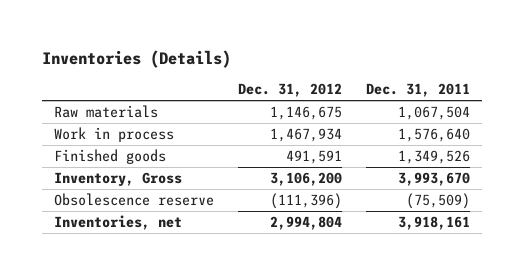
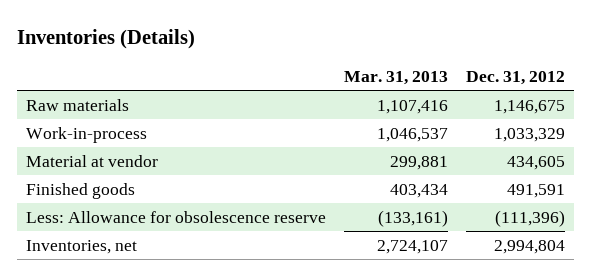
- | Dec. 31, 2012 | Dec. 31, 2011
+ | Mar. 31, 2013 | Dec. 31, 2012
- Work in process | 1,467,934 | 1,576,640
+ Work-in-process | 1,046,537 | 1,033,329
+ Material at vendor | 299,881 | 434,605
- Inventory, Gross | 3,106,200 | 3,993,670
- Obsolescence reserve | (111,396) | (75,509)
+ Less: Allowance for obsolescence reserve | (133,161) | (111,396)

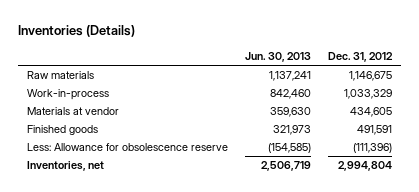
- | Mar. 31, 2013 | Dec. 31, 2012
+ | Jun. 30, 2013 | Dec. 31, 2012
- Material at vendor | 299,881 | 434,605
+ Materials at vendor | 359,630 | 434,605

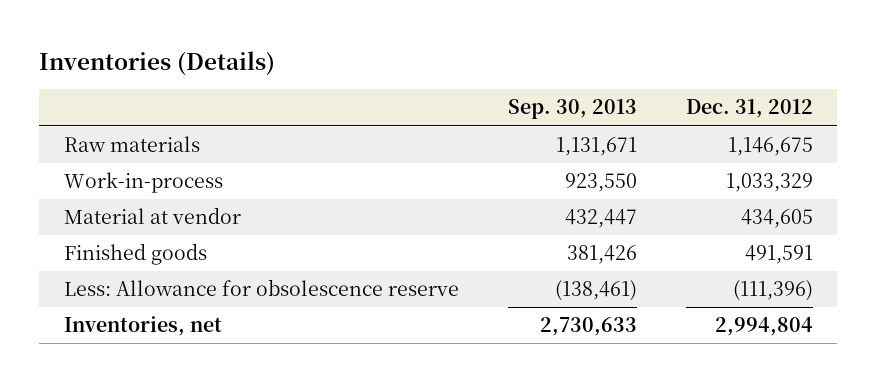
- | Jun. 30, 2013 | Dec. 31, 2012
+ | Sep. 30, 2013 | Dec. 31, 2012
- Materials at vendor | 359,630 | 434,605
+ Material at vendor | 432,447 | 434,605

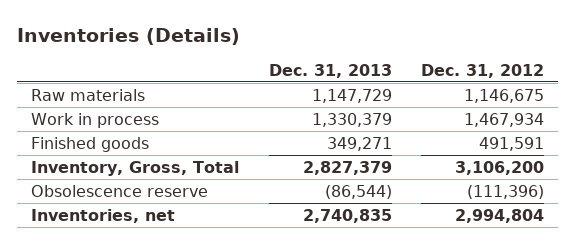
- | Sep. 30, 2013 | Dec. 31, 2012
+ | Dec. 31, 2013 | Dec. 31, 2012
- Work-in-process | 923,550 | 1,033,329
- Material at vendor | 432,447 | 434,605
+ Work in process | 1,330,379 | 1,467,934
- Less: Allowance for obsolescence reserve | (138,461) | (111,396)
+ Inventory, Gross, Total | 2,827,379 | 3,106,200
+ Obsolescence reserve | (86,544) | (111,396)

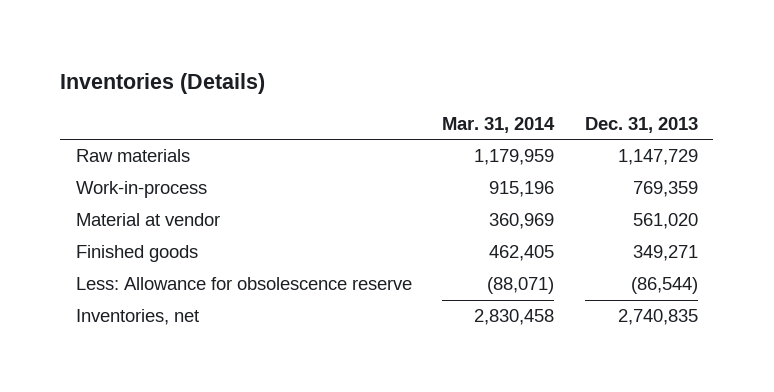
- | Dec. 31, 2013 | Dec. 31, 2012
+ | Mar. 31, 2014 | Dec. 31, 2013
- Work in process | 1,330,379 | 1,467,934
+ Work-in-process | 915,196 | 769,359
+ Material at vendor | 360,969 | 561,020
- Inventory, Gross, Total | 2,827,379 | 3,106,200
- Obsolescence reserve | (86,544) | (111,396)
+ Less: Allowance for obsolescence reserve | (88,071) | (86,544)

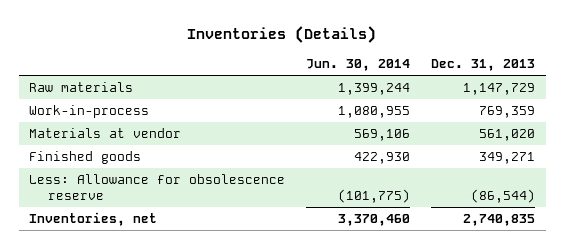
- | Mar. 31, 2014 | Dec. 31, 2013
+ | Jun. 30, 2014 | Dec. 31, 2013
- Material at vendor | 360,969 | 561,020
+ Materials at vendor | 569,106 | 561,020

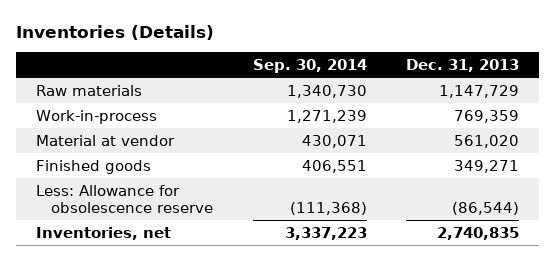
- | Jun. 30, 2014 | Dec. 31, 2013
+ | Sep. 30, 2014 | Dec. 31, 2013
- Materials at vendor | 569,106 | 561,020
+ Material at vendor | 430,071 | 561,020

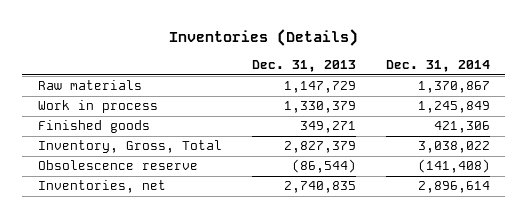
- | Sep. 30, 2014 | Dec. 31, 2013
+ | Dec. 31, 2013 | Dec. 31, 2014
- Work-in-process | 1,271,239 | 769,359
- Material at vendor | 430,071 | 561,020
+ Work in process | 1,330,379 | 1,245,849
- Less: Allowance for obsolescence reserve | (111,368) | (86,544)
+ Inventory, Gross, Total | 2,827,379 | 3,038,022
+ Obsolescence reserve | (86,544) | (141,408)

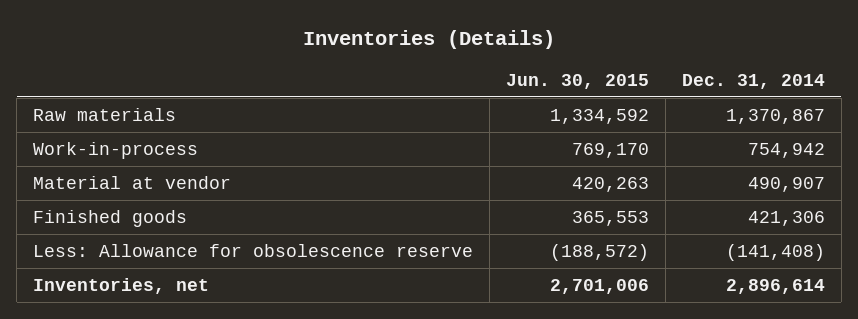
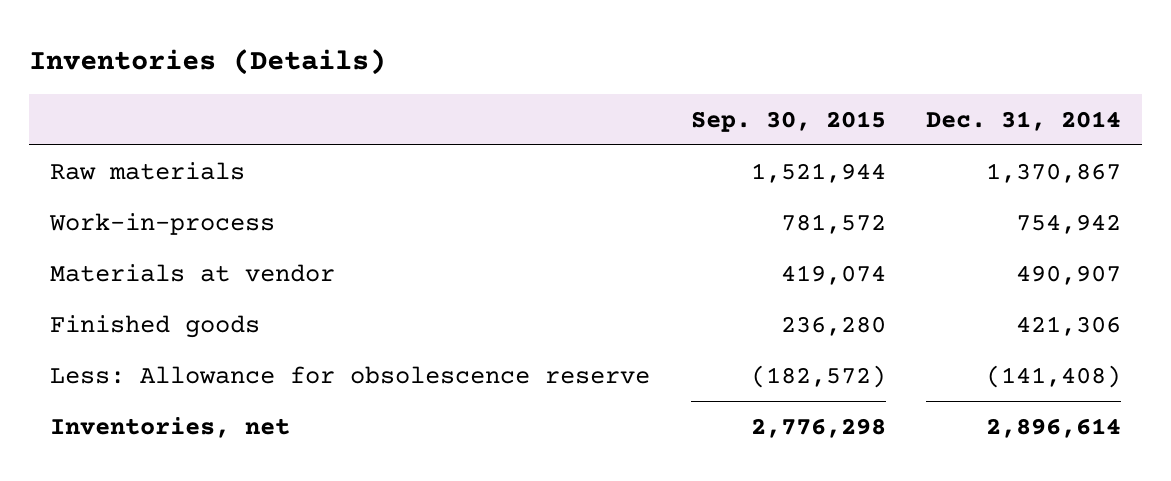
- | Jun. 30, 2015 | Dec. 31, 2014
+ | Sep. 30, 2015 | Dec. 31, 2014
- Material at vendor | 420,263 | 490,907
+ Materials at vendor | 419,074 | 490,907

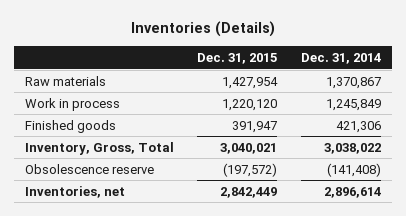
- | Sep. 30, 2015 | Dec. 31, 2014
+ | Dec. 31, 2015 | Dec. 31, 2014
- Work-in-process | 781,572 | 754,942
- Materials at vendor | 419,074 | 490,907
+ Work in process | 1,220,120 | 1,245,849
- Less: Allowance for obsolescence reserve | (182,572) | (141,408)
+ Inventory, Gross, Total | 3,040,021 | 3,038,022
+ Obsolescence reserve | (197,572) | (141,408)

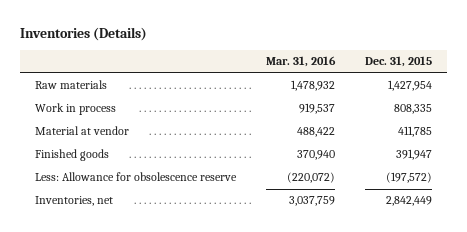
- | Dec. 31, 2015 | Dec. 31, 2014
+ | Mar. 31, 2016 | Dec. 31, 2015
- Work in process | 1,220,120 | 1,245,849
+ Work in process | 919,537 | 808,335
+ Material at vendor | 488,422 | 411,785
- Inventory, Gross, Total | 3,040,021 | 3,038,022
- Obsolescence reserve | (197,572) | (141,408)
+ Less: Allowance for obsolescence reserve | (220,072) | (197,572)

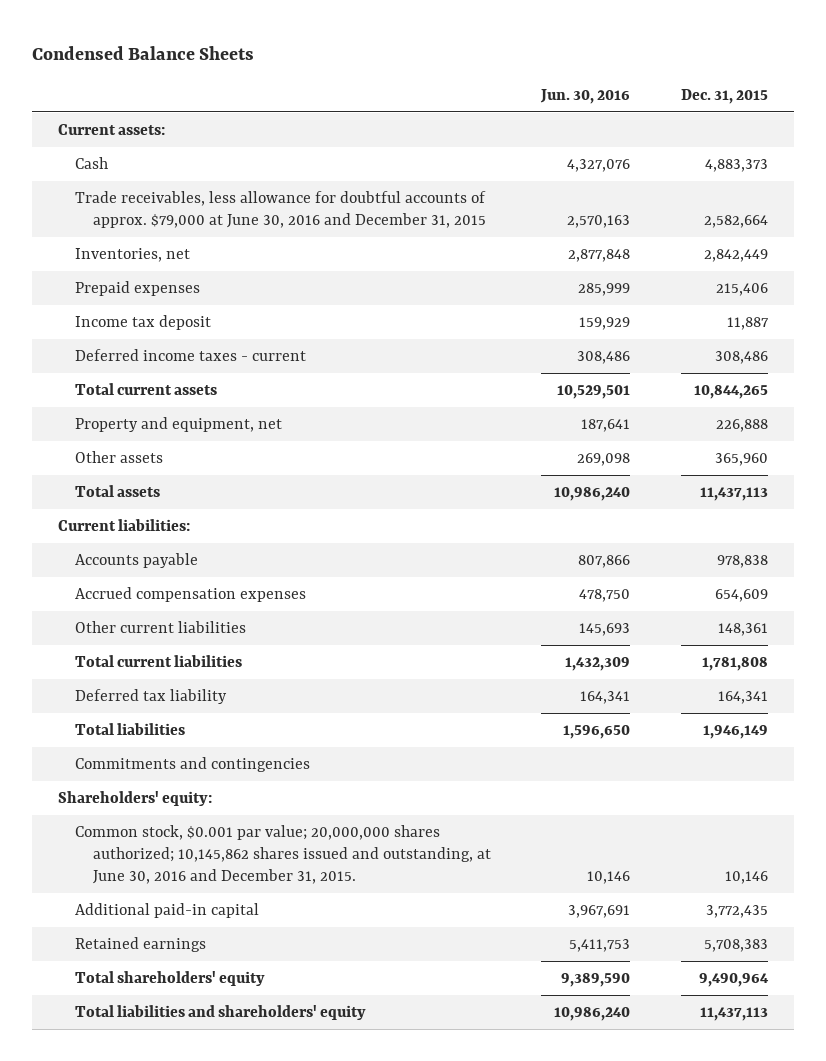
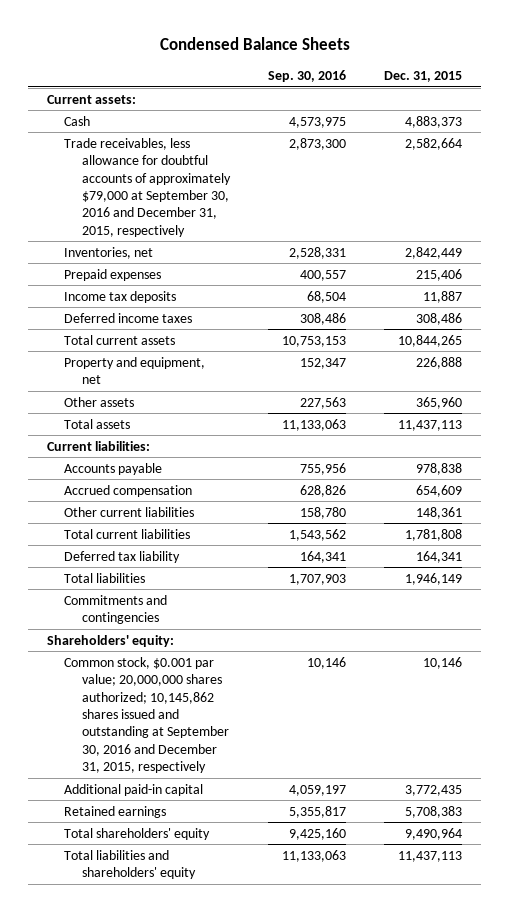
- | Jun. 30, 2016 | Dec. 31, 2015
+ | Sep. 30, 2016 | Dec. 31, 2015
- Trade receivables, less allowance for doubtful accounts of approx. $79,000 at June 30, 2016 and December 31, 2015 | 2,570,163 | 2,582,664
+ Trade receivables, less allowance for doubtful accounts of approximately $79,000 at September 30, 2016 and December 31, 2015, respectively | 2,873,300 | 2,582,664
- Income tax deposit | 159,929 | 11,887
- Deferred income taxes - current | 308,486 | 308,486
+ Income tax deposits | 68,504 | 11,887
+ Deferred income taxes | 308,486 | 308,486
- Accrued compensation expenses | 478,750 | 654,609
+ Accrued compensation | 628,826 | 654,609
- Common stock, $0.001 par value; 20,000,000 shares authorized; 10,145,862 shares issued and outstanding, at June 30, 2016 and December 31, 2015. | 10,146 | 10,146
+ Common stock, $0.001 par value; 20,000,000 shares authorized; 10,145,862 shares issued and outstanding at September 30, 2016 and December 31, 2015, respectively | 10,146 | 10,146

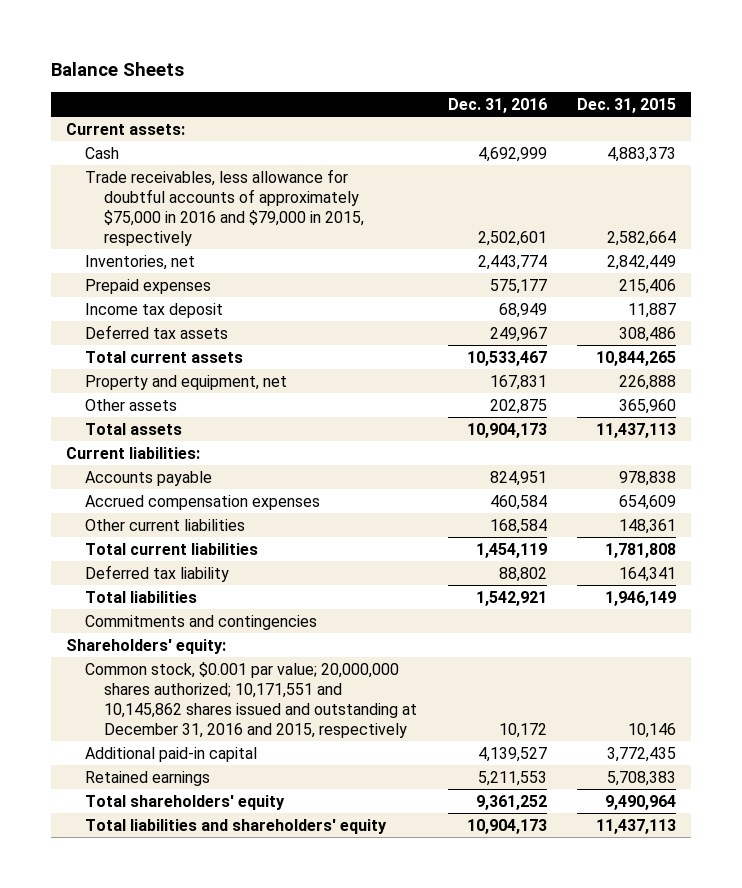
- Condensed Balance Sheets
+ Balance Sheets
- | Sep. 30, 2016 | Dec. 31, 2015
+ | Dec. 31, 2016 | Dec. 31, 2015
- Trade receivables, less allowance for doubtful accounts of approximately $79,000 at September 30, 2016 and December 31, 2015, respectively | 2,873,300 | 2,582,664
+ Trade receivables, less allowance for doubtful accounts of approximately $75,000 in 2016 and $79,000 in 2015, respectively | 2,502,601 | 2,582,664
- Income tax deposits | 68,504 | 11,887
- Deferred income taxes | 308,486 | 308,486
+ Income tax deposit | 68,949 | 11,887
+ Deferred tax assets | 249,967 | 308,486
- Accrued compensation | 628,826 | 654,609
+ Accrued compensation expenses | 460,584 | 654,609
- Common stock, $0.001 par value; 20,000,000 shares authorized; 10,145,862 shares issued and outstanding at September 30, 2016 and December 31, 2015, respectively | 10,146 | 10,146
+ Common stock, $0.001 par value; 20,000,000 shares authorized; 10,171,551 and 10,145,862 shares issued and outstanding at December 31, 2016 and 2015, respectively | 10,172 | 10,146

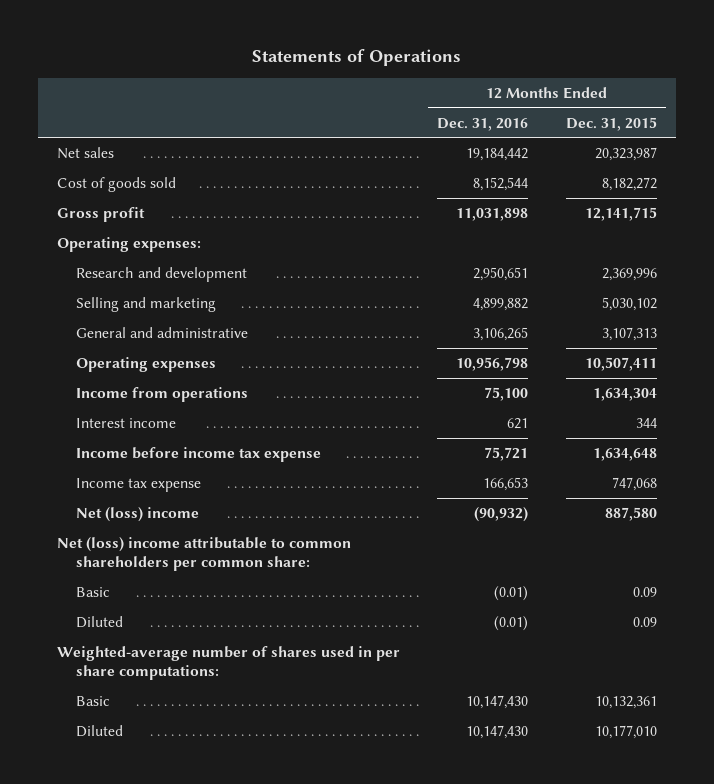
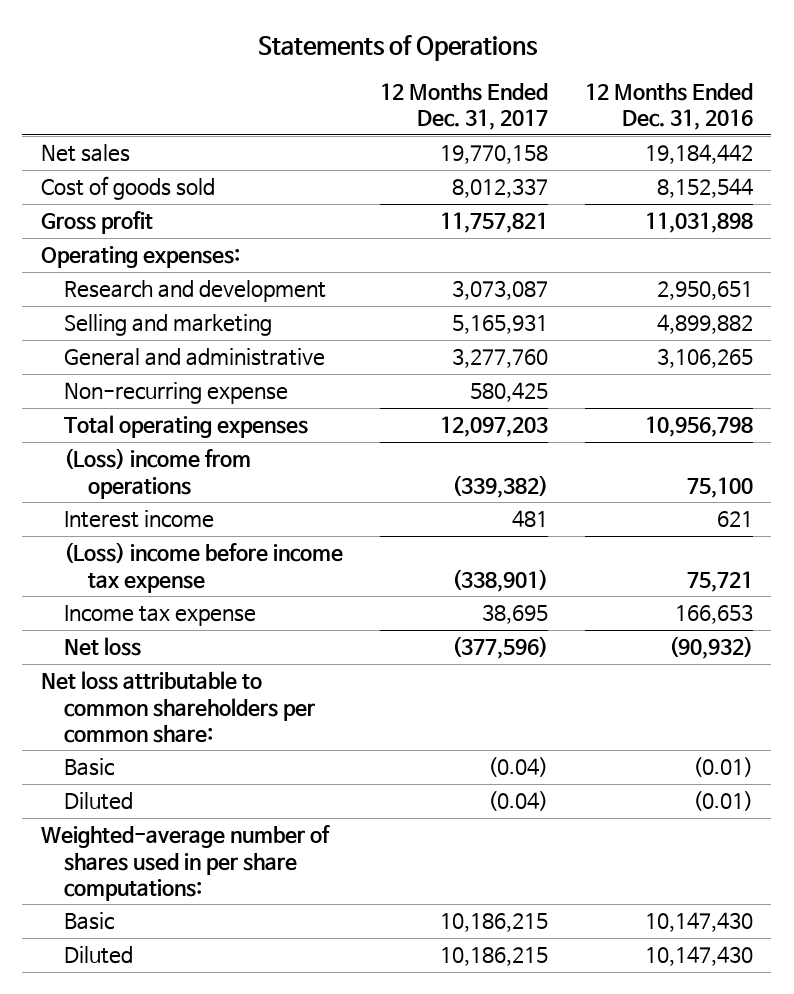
- | 12 Months Ended Dec. 31, 2016 | 12 Months Ended Dec. 31, 2015
+ | 12 Months Ended Dec. 31, 2017 | 12 Months Ended Dec. 31, 2016
- Operating expenses | 10,956,798 | 10,507,411
- Income from operations | 75,100 | 1,634,304
+ Non-recurring expense | 580,425 |
+ Total operating expenses | 12,097,203 | 10,956,798
+ (Loss) income from operations | (339,382) | 75,100
- Income before income tax expense | 75,721 | 1,634,648
+ (Loss) income before income tax expense | (338,901) | 75,721
- Net (loss) income | (90,932) | 887,580
- Net (loss) income attributable to common shareholders per common share:
+ Net loss | (377,596) | (90,932)
+ Net loss attributable to common shareholders per common share:

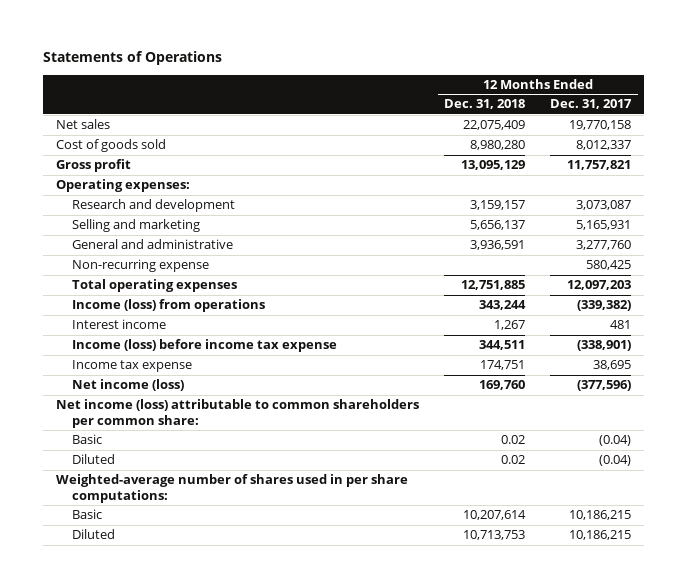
- | 12 Months Ended Dec. 31, 2017 | 12 Months Ended Dec. 31, 2016
+ | 12 Months Ended Dec. 31, 2018 | 12 Months Ended Dec. 31, 2017
- (Loss) income from operations | (339,382) | 75,100
+ Income (loss) from operations | 343,244 | (339,382)
- (Loss) income before income tax expense | (338,901) | 75,721
+ Income (loss) before income tax expense | 344,511 | (338,901)
- Net loss | (377,596) | (90,932)
- Net loss attributable to common shareholders per common share:
+ Net income (loss) | 169,760 | (377,596)
+ Net income (loss) attributable to common shareholders per common share:

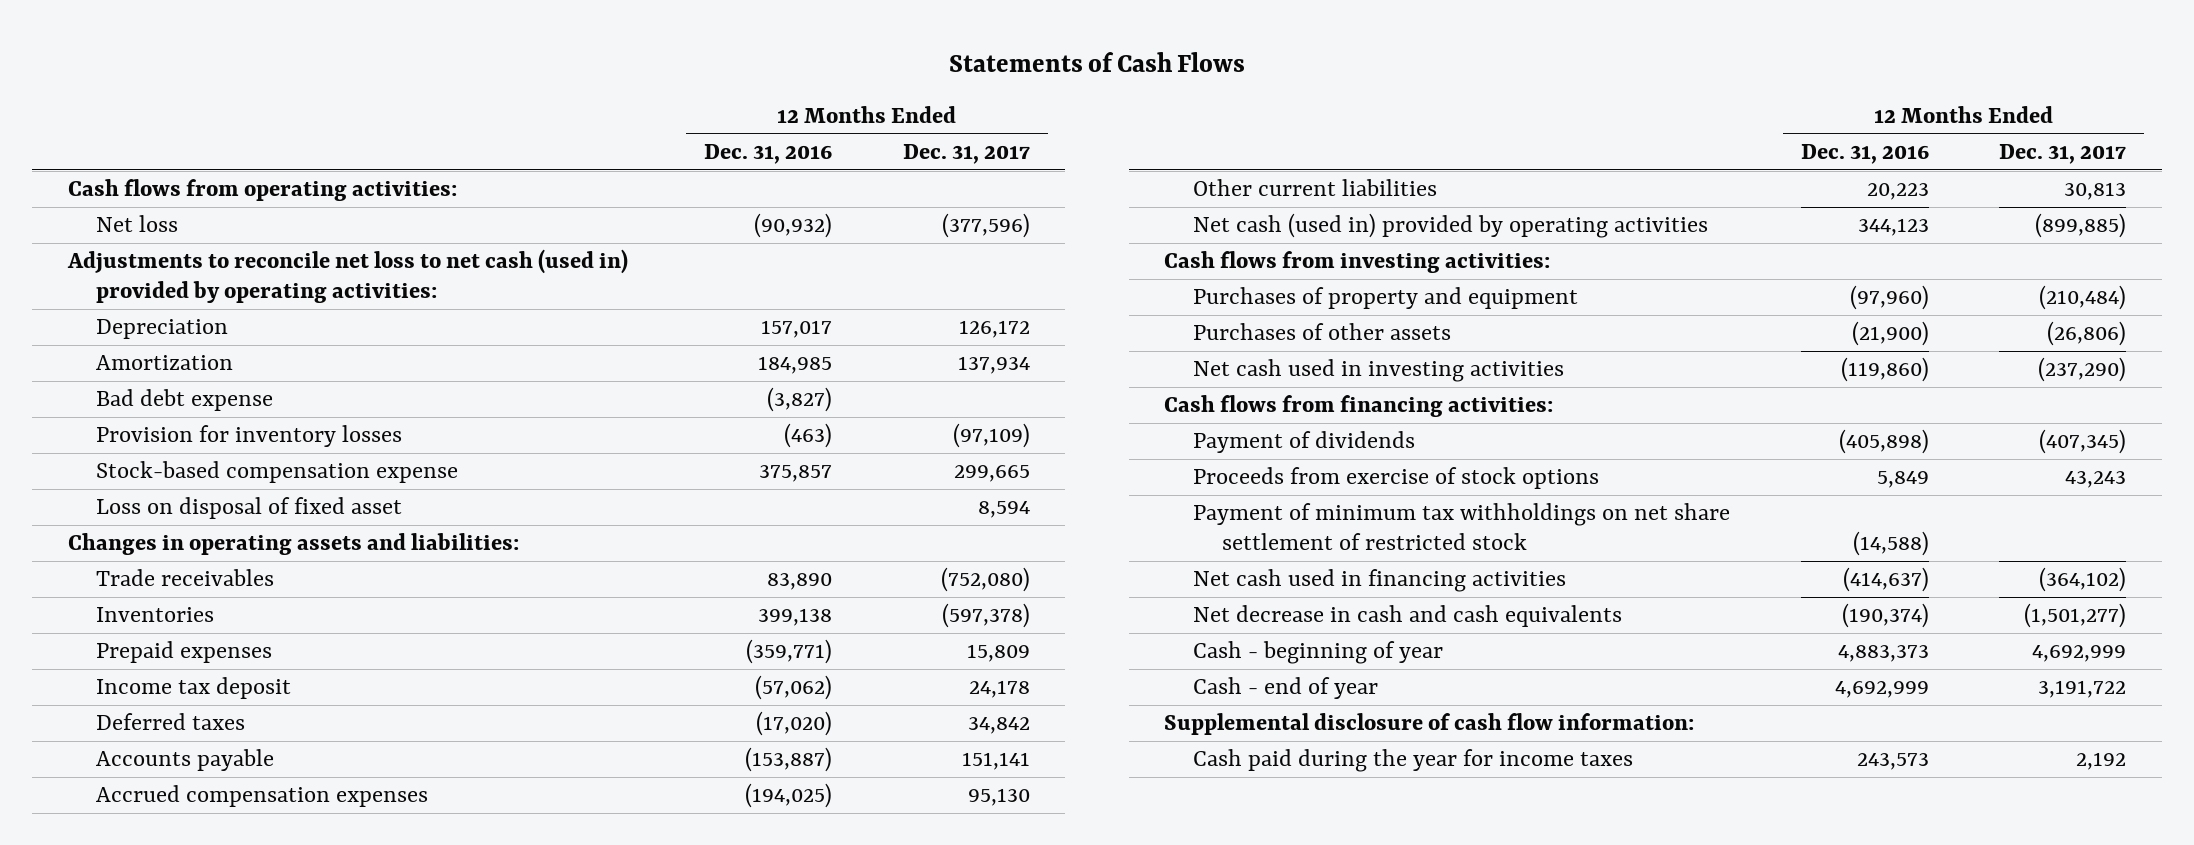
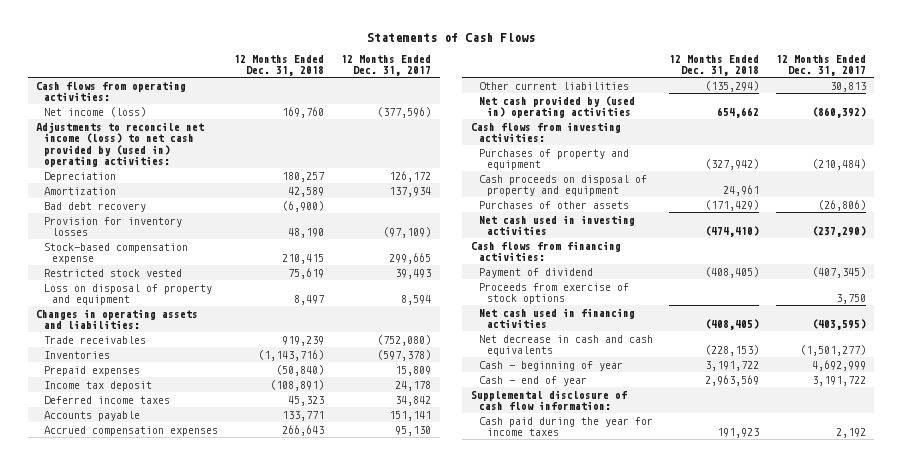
- | 12 Months Ended Dec. 31, 2016 | 12 Months Ended Dec. 31, 2017
+ | 12 Months Ended Dec. 31, 2018 | 12 Months Ended Dec. 31, 2017
- Net loss | (90,932) | (377,596)
- Adjustments to reconcile net loss to net cash (used in) provided by operating activities:
+ Net income (loss) | 169,760 | (377,596)
+ Adjustments to reconcile net income (loss) to net cash provided by (used in) operating activities:
- Bad debt expense | (3,827) |
+ Bad debt recovery | (6,900) |
- Loss on disposal of fixed asset | | 8,594
+ Restricted stock vested | 75,619 | 39,493
+ Loss on disposal of property and equipment | 8,497 | 8,594
- Deferred taxes | (17,020) | 34,842
+ Deferred income taxes | 45,323 | 34,842
- Net cash (used in) provided by operating activities | 344,123 | (899,885)
+ Net cash provided by (used in) operating activities | 654,662 | (860,392)
+ Cash proceeds on disposal of property and equipment | 24,961 |
- Payment of dividends | (405,898) | (407,345)
- Proceeds from exercise of stock options | 5,849 | 43,243
- Payment of minimum tax withholdings on net share settlement of restricted stock | (14,588) |
- Net cash used in financing activities | (414,637) | (364,102)
+ Payment of dividend | (408,405) | (407,345)
+ Proceeds from exercise of stock options | | 3,750
+ Net cash used in financing activities | (408,405) | (403,595)

